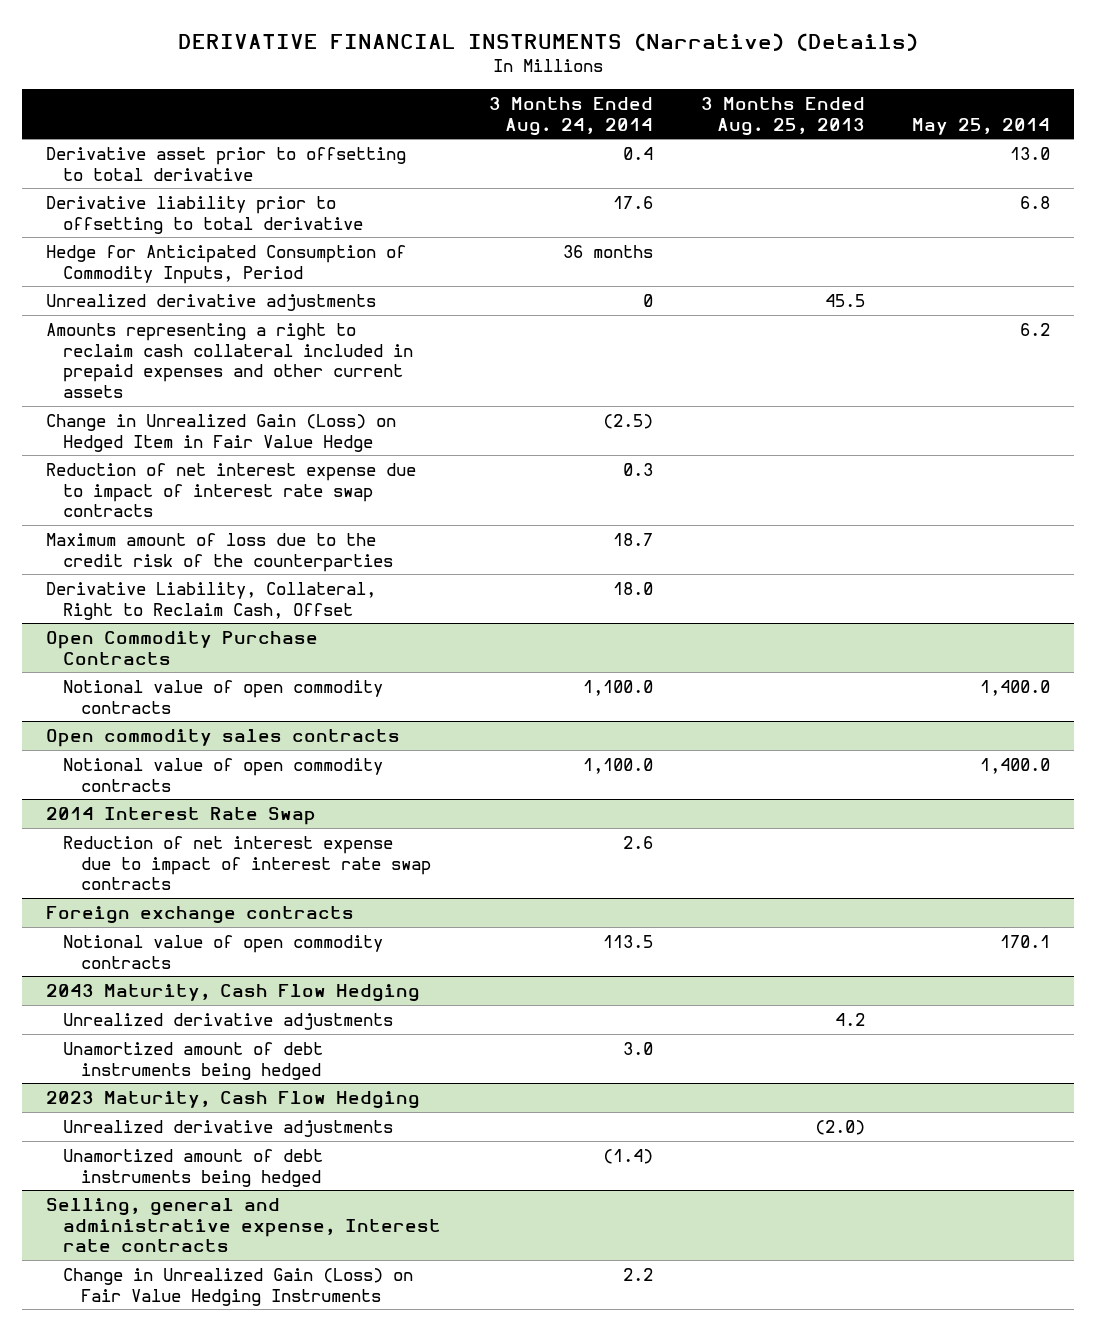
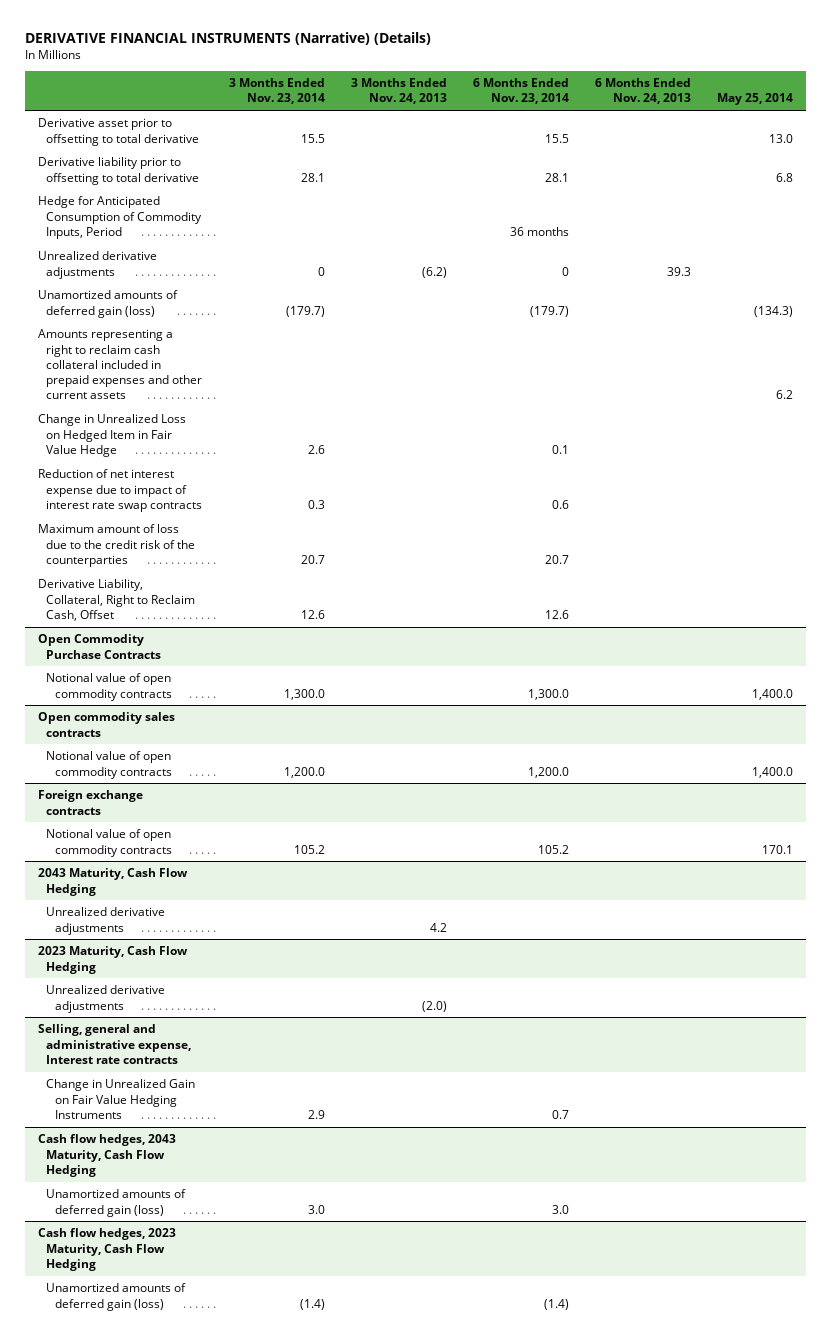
- | 3 Months Ended Aug. 24, 2014 | 3 Months Ended Aug. 25, 2013 | May 25, 2014
+ | 3 Months Ended Nov. 23, 2014 | 3 Months Ended Nov. 24, 2013 | 6 Months Ended Nov. 23, 2014 | 6 Months Ended Nov. 24, 2013 | May 25, 2014
+ Unamortized amounts of deferred gain (loss) | (179.7) | | (179.7) | | (134.3)
- Change in Unrealized Gain (Loss) on Hedged Item in Fair Value Hedge | (2.5) | |
+ Change in Unrealized Loss on Hedged Item in Fair Value Hedge | 2.6 | | 0.1 | |
- 2014 Interest Rate Swap
- Reduction of net interest expense due to impact of interest rate swap contracts | 2.6 | |
@ 2043 Maturity, Cash Flow Hedging
- Unamortized amount of debt instruments being hedged | 3.0 | |
@ 2023 Maturity, Cash Flow Hedging
- Unamortized amount of debt instruments being hedged | (1.4) | |
@ Selling, general and administrative expense, Interest rate contracts
- Change in Unrealized Gain (Loss) on Fair Value Hedging Instruments | 2.2 | |
+ Change in Unrealized Gain on Fair Value Hedging Instruments | 2.9 | | 0.7 | |
+ Cash flow hedges, 2043 Maturity, Cash Flow Hedging
+ Unamortized amounts of deferred gain (loss) | 3.0 | | 3.0 | |
+ Cash flow hedges, 2023 Maturity, Cash Flow Hedging
+ Unamortized amounts of deferred gain (loss) | (1.4) | | (1.4) | |

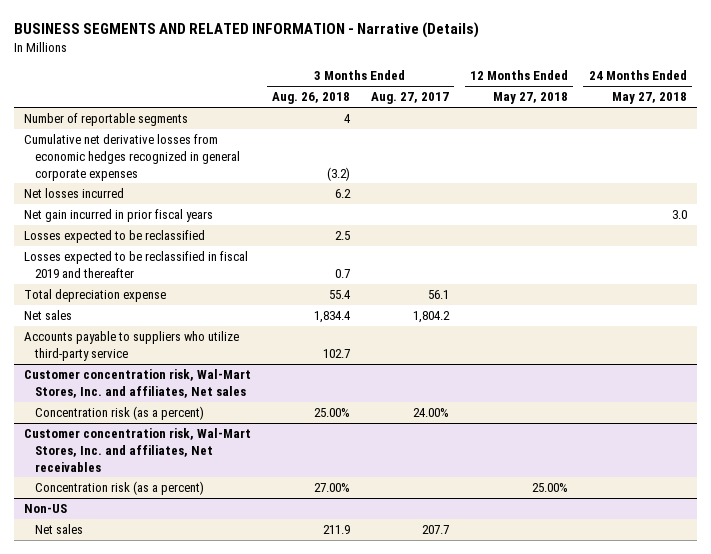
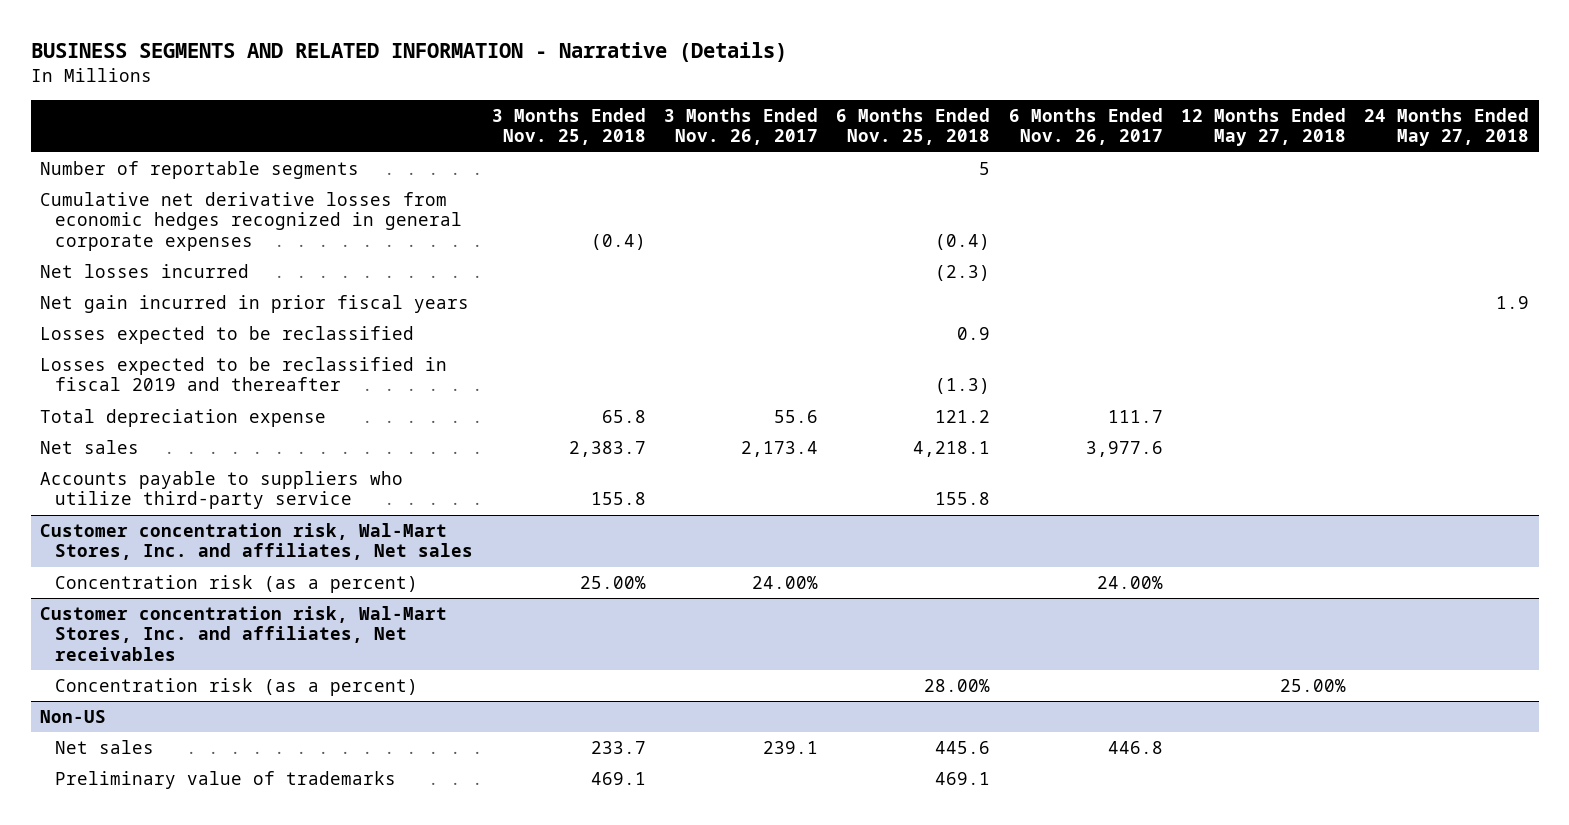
- | 3 Months Ended Aug. 26, 2018 | 3 Months Ended Aug. 27, 2017 | 12 Months Ended May 27, 2018 | 24 Months Ended May 27, 2018
+ | 3 Months Ended Nov. 25, 2018 | 3 Months Ended Nov. 26, 2017 | 6 Months Ended Nov. 25, 2018 | 6 Months Ended Nov. 26, 2017 | 12 Months Ended May 27, 2018 | 24 Months Ended May 27, 2018
- Net gain incurred in prior fiscal years | | | | 3.0
+ Net gain incurred in prior fiscal years | | | | | | 1.9
@ Non-US
+ Preliminary value of trademarks | 469.1 | | 469.1 | | |

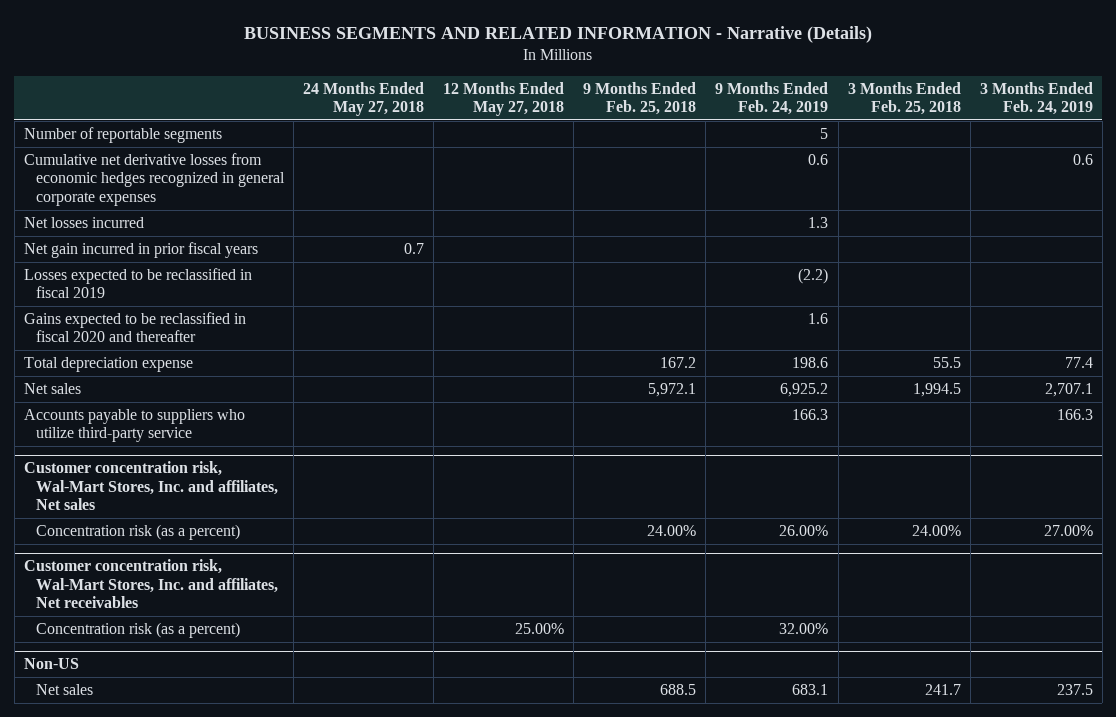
- | 3 Months Ended Nov. 25, 2018 | 3 Months Ended Nov. 26, 2017 | 6 Months Ended Nov. 25, 2018 | 6 Months Ended Nov. 26, 2017 | 12 Months Ended May 27, 2018 | 24 Months Ended May 27, 2018
+ | 24 Months Ended May 27, 2018 | 12 Months Ended May 27, 2018 | 9 Months Ended Feb. 25, 2018 | 9 Months Ended Feb. 24, 2019 | 3 Months Ended Feb. 25, 2018 | 3 Months Ended Feb. 24, 2019
- Net gain incurred in prior fiscal years | | | | | | 1.9
- Losses expected to be reclassified | | | 0.9 | | |
- Losses expected to be reclassified in fiscal 2019 and thereafter | | | (1.3) | | |
+ Net gain incurred in prior fiscal years | 0.7 | | | | |
+ Losses expected to be reclassified in fiscal 2019 | | | | (2.2) | |
+ Gains expected to be reclassified in fiscal 2020 and thereafter | | | | 1.6 | |
@ Non-US
- Preliminary value of trademarks | 469.1 | | 469.1 | | |

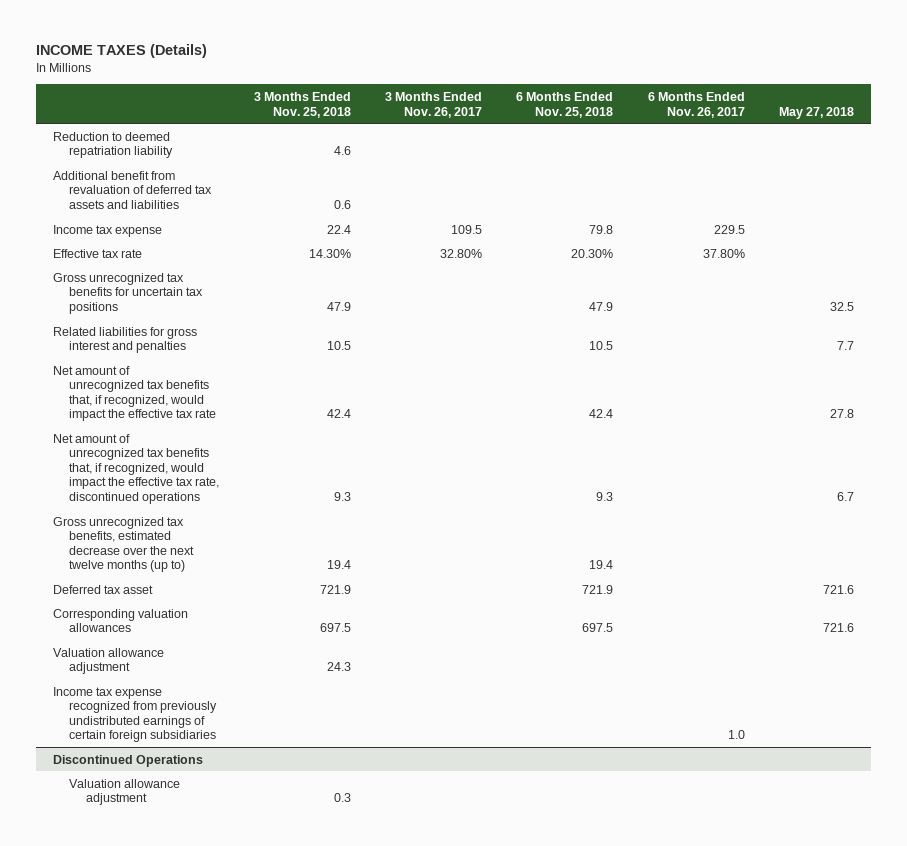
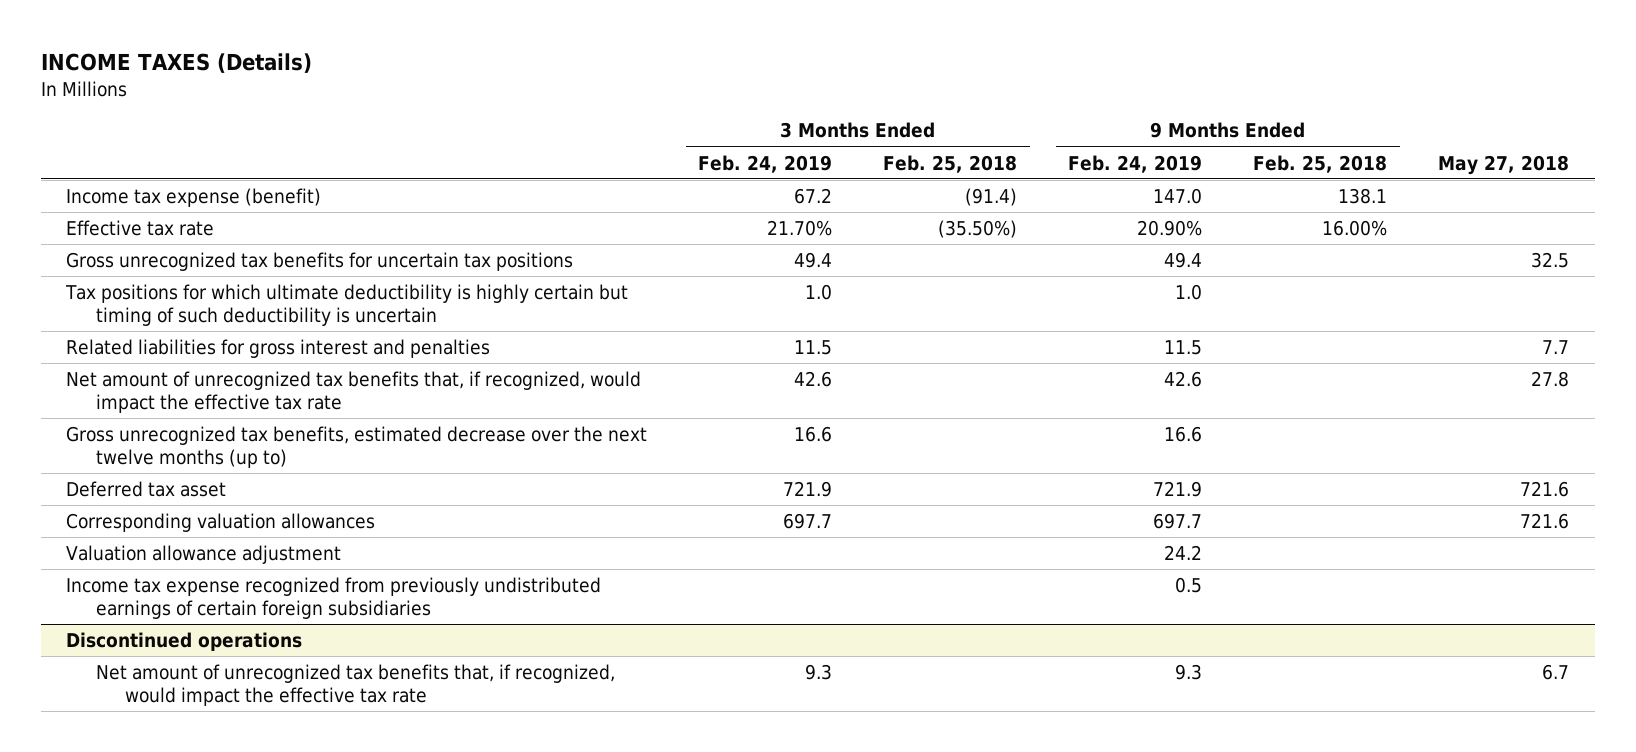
- | 3 Months Ended Nov. 25, 2018 | 3 Months Ended Nov. 26, 2017 | 6 Months Ended Nov. 25, 2018 | 6 Months Ended Nov. 26, 2017 | May 27, 2018
+ | 3 Months Ended Feb. 24, 2019 | 3 Months Ended Feb. 25, 2018 | 9 Months Ended Feb. 24, 2019 | 9 Months Ended Feb. 25, 2018 | May 27, 2018
- Reduction to deemed repatriation liability | 4.6 | | | |
- Additional benefit from revaluation of deferred tax assets and liabilities | 0.6 | | | |
- Income tax expense | 22.4 | 109.5 | 79.8 | 229.5 |
+ Income tax expense (benefit) | 67.2 | (91.4) | 147.0 | 138.1 |
+ Tax positions for which ultimate deductibility is highly certain but timing of such deductibility is uncertain | 1.0 | | 1.0 | |
- Net amount of unrecognized tax benefits that, if recognized, would impact the effective tax rate, discontinued operations | 9.3 | | 9.3 | | 6.7
- Discontinued Operations
- Valuation allowance adjustment | 0.3 | | | |
+ Discontinued operations
+ Net amount of unrecognized tax benefits that, if recognized, would impact the effective tax rate | 9.3 | | 9.3 | | 6.7

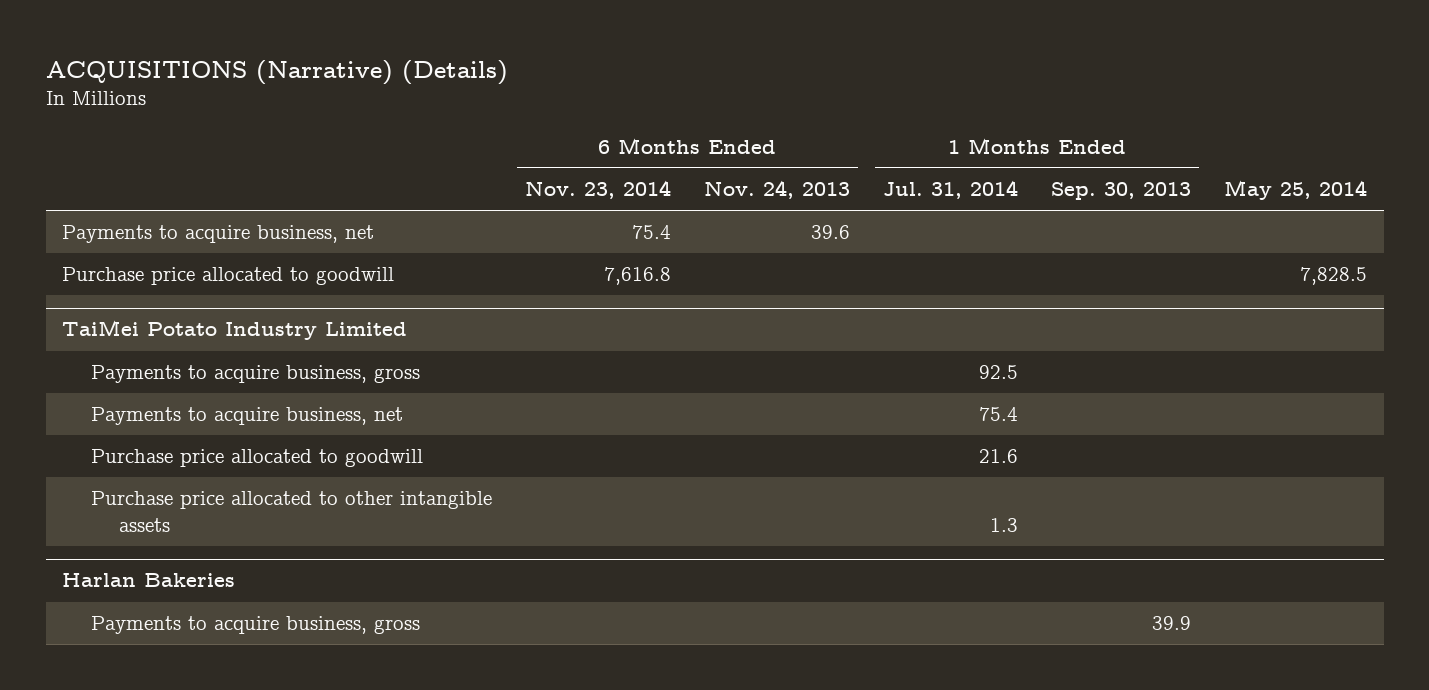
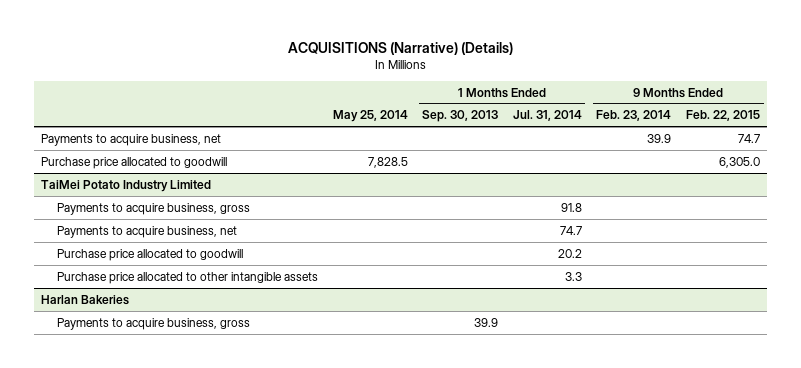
- | 6 Months Ended Nov. 23, 2014 | 6 Months Ended Nov. 24, 2013 | 1 Months Ended Jul. 31, 2014 | 1 Months Ended Sep. 30, 2013 | May 25, 2014
+ | May 25, 2014 | 1 Months Ended Sep. 30, 2013 | 1 Months Ended Jul. 31, 2014 | 9 Months Ended Feb. 23, 2014 | 9 Months Ended Feb. 22, 2015
@ TaiMei Potato Industry Limited
- Payments to acquire business, gross | | | 92.5 | |
- Payments to acquire business, net | | | 75.4 | |
- Purchase price allocated to goodwill | | | 21.6 | |
- Purchase price allocated to other intangible assets | | | 1.3 | |
+ Payments to acquire business, gross | | | 91.8 | |
+ Payments to acquire business, net | | | 74.7 | |
+ Purchase price allocated to goodwill | | | 20.2 | |
+ Purchase price allocated to other intangible assets | | | 3.3 | |

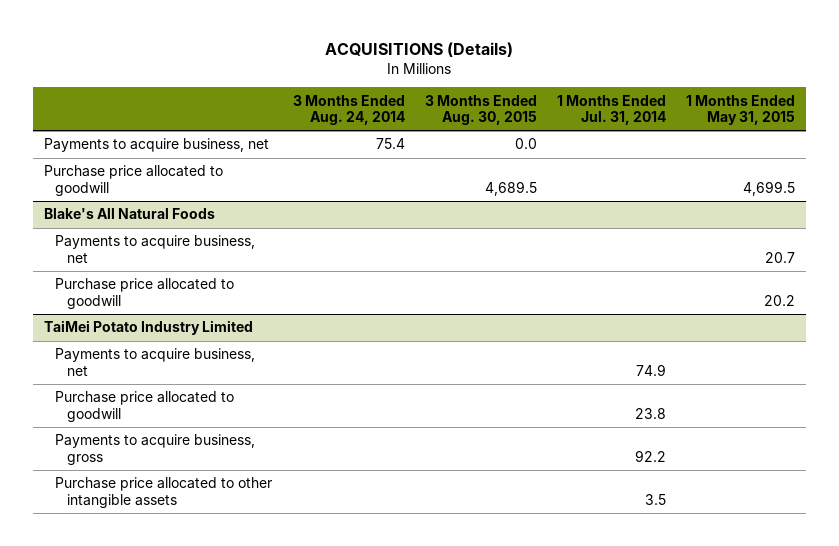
- ACQUISITIONS (Narrative) (Details)
+ ACQUISITIONS (Details)
- | May 25, 2014 | 1 Months Ended Sep. 30, 2013 | 1 Months Ended Jul. 31, 2014 | 9 Months Ended Feb. 23, 2014 | 9 Months Ended Feb. 22, 2015
+ | 3 Months Ended Aug. 24, 2014 | 3 Months Ended Aug. 30, 2015 | 1 Months Ended Jul. 31, 2014 | 1 Months Ended May 31, 2015
+ Blake's All Natural Foods
+ Payments to acquire business, net | | | | 20.7
+ Purchase price allocated to goodwill | | | | 20.2
@ TaiMei Potato Industry Limited
- Payments to acquire business, gross | | | 91.8 | |
- Payments to acquire business, net | | | 74.7 | |
- Purchase price allocated to goodwill | | | 20.2 | |
- Purchase price allocated to other intangible assets | | | 3.3 | |
- Harlan Bakeries
- Payments to acquire business, gross | | 39.9 | | |
@ TaiMei Potato Industry Limited
+ Payments to acquire business, net | | | 74.9 |
+ Purchase price allocated to goodwill | | | 23.8 |
+ Payments to acquire business, gross | | | 92.2 |
+ Purchase price allocated to other intangible assets | | | 3.5 |

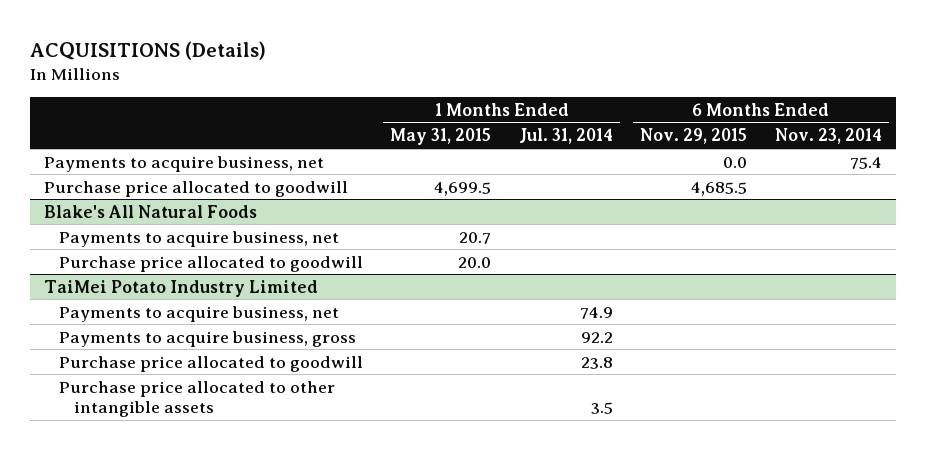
- | 3 Months Ended Aug. 24, 2014 | 3 Months Ended Aug. 30, 2015 | 1 Months Ended Jul. 31, 2014 | 1 Months Ended May 31, 2015
+ | 1 Months Ended May 31, 2015 | 1 Months Ended Jul. 31, 2014 | 6 Months Ended Nov. 29, 2015 | 6 Months Ended Nov. 23, 2014
@ Blake's All Natural Foods
- Purchase price allocated to goodwill | | | | 20.2
+ Purchase price allocated to goodwill | 20.0 | | |
@ TaiMei Potato Industry Limited
moved down: Purchase price allocated to goodwill | | 23.8 | |

